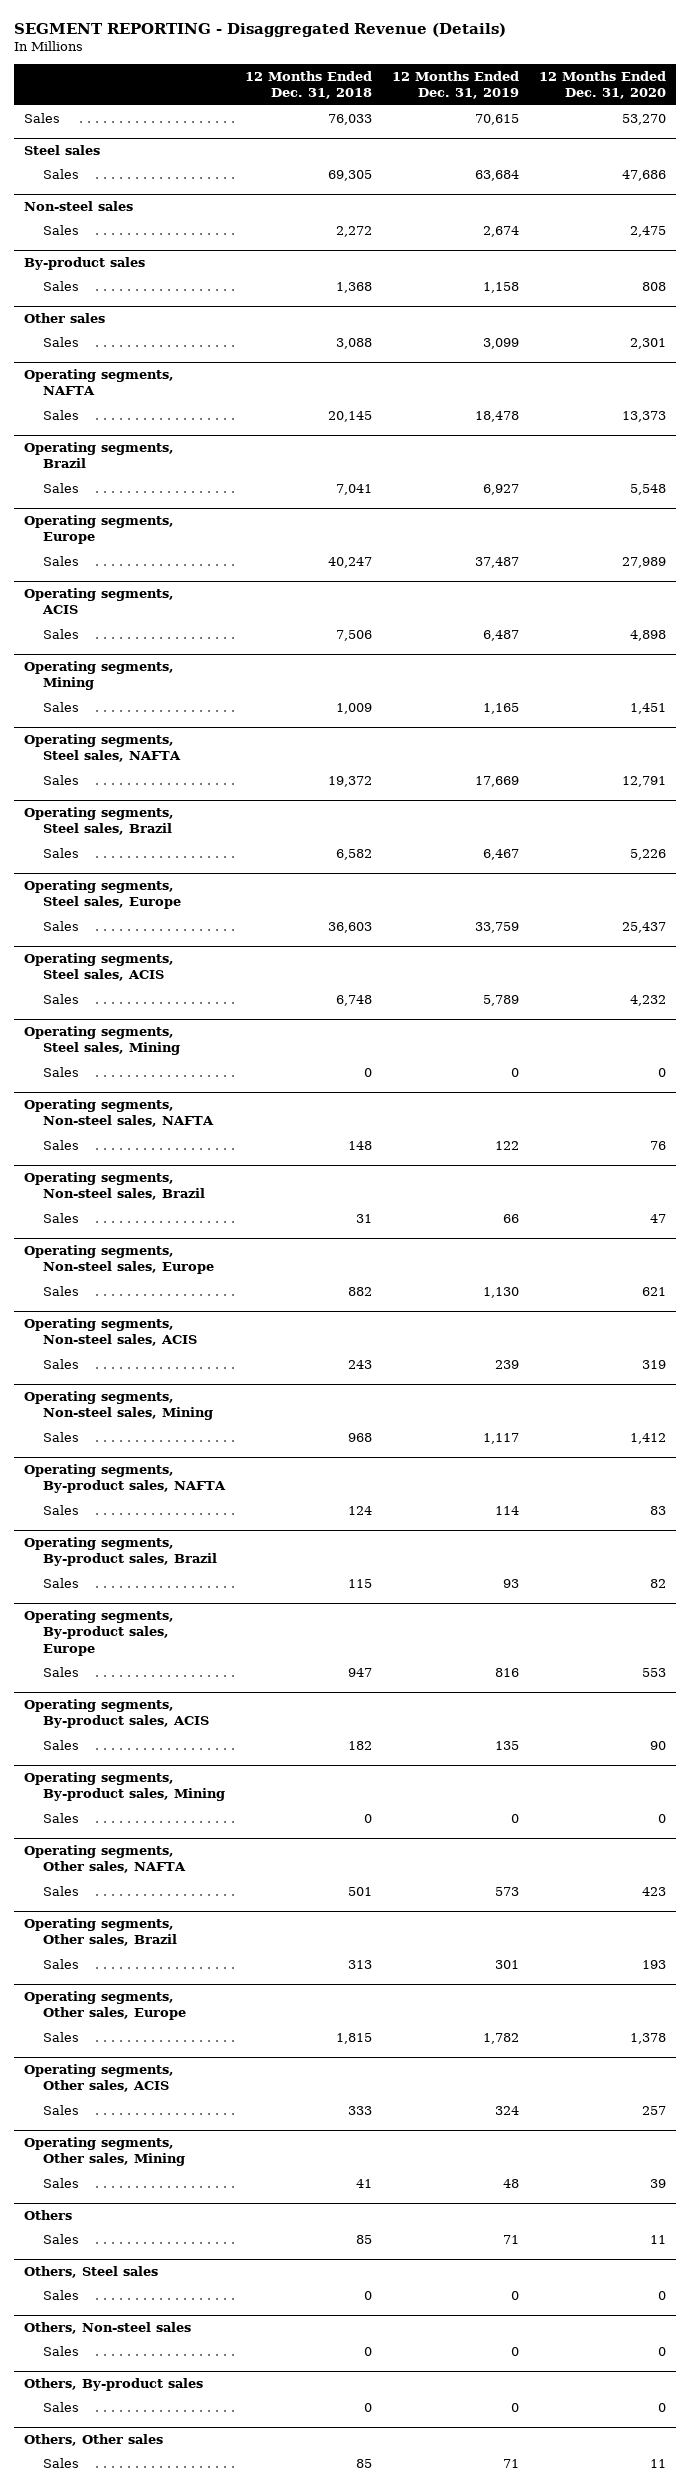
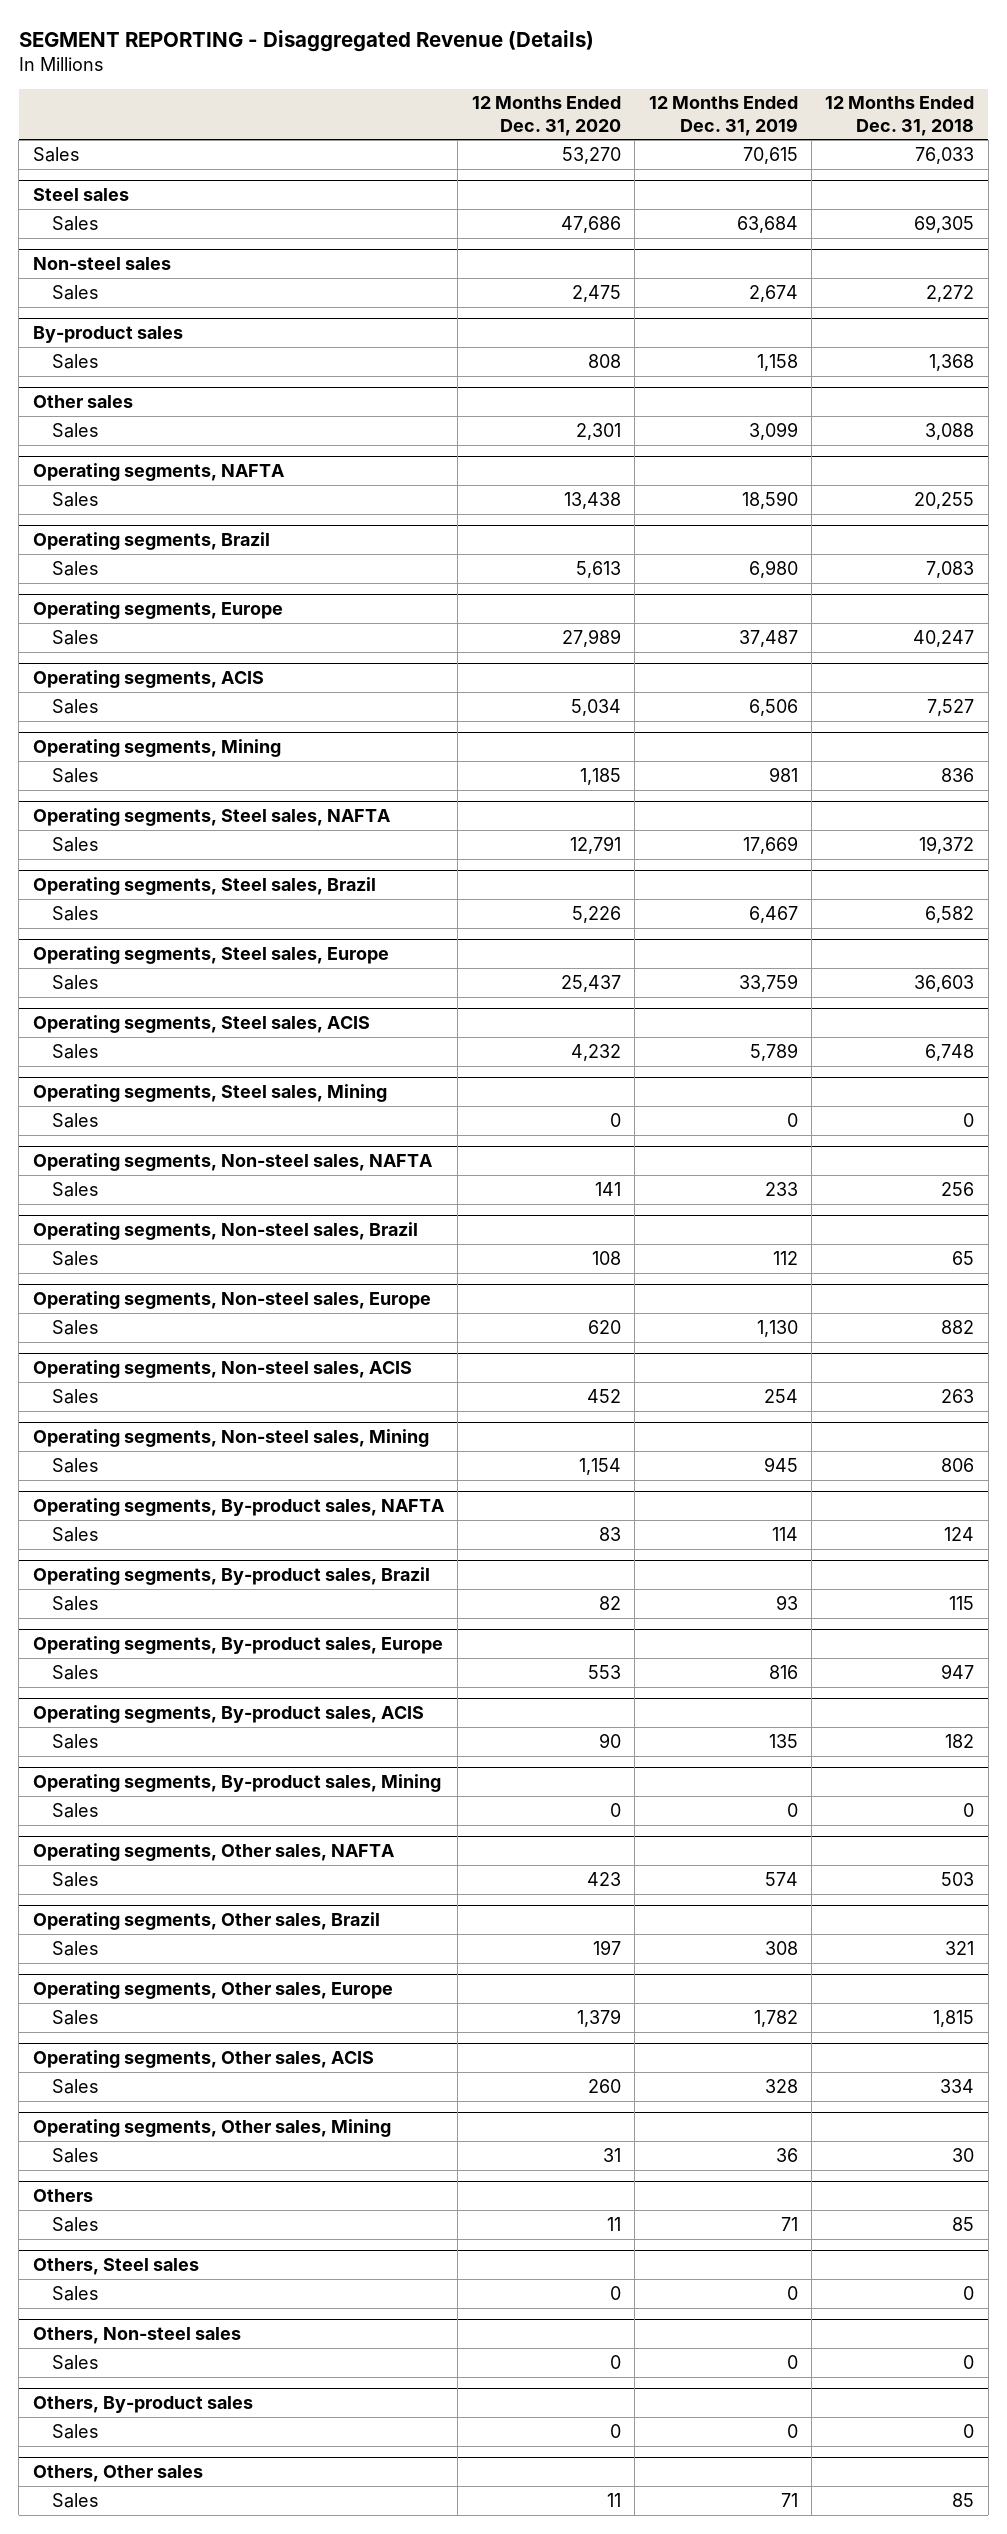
- | 12 Months Ended Dec. 31, 2018 | 12 Months Ended Dec. 31, 2019 | 12 Months Ended Dec. 31, 2020
+ | 12 Months Ended Dec. 31, 2020 | 12 Months Ended Dec. 31, 2019 | 12 Months Ended Dec. 31, 2018
@ Operating segments, NAFTA
- Sales | 20,145 | 18,478 | 13,373
+ Sales | 13,438 | 18,590 | 20,255
@ Operating segments, Brazil
- Sales | 7,041 | 6,927 | 5,548
+ Sales | 5,613 | 6,980 | 7,083
@ Operating segments, ACIS
- Sales | 7,506 | 6,487 | 4,898
+ Sales | 5,034 | 6,506 | 7,527
@ Operating segments, Mining
- Sales | 1,009 | 1,165 | 1,451
+ Sales | 1,185 | 981 | 836
@ Operating segments, Non-steel sales, NAFTA
- Sales | 148 | 122 | 76
+ Sales | 141 | 233 | 256
@ Operating segments, Non-steel sales, Brazil
- Sales | 31 | 66 | 47
+ Sales | 108 | 112 | 65
@ Operating segments, Non-steel sales, Europe
- Sales | 882 | 1,130 | 621
+ Sales | 620 | 1,130 | 882
@ Operating segments, Non-steel sales, ACIS
- Sales | 243 | 239 | 319
+ Sales | 452 | 254 | 263
@ Operating segments, Non-steel sales, Mining
- Sales | 968 | 1,117 | 1,412
+ Sales | 1,154 | 945 | 806
@ Operating segments, Other sales, NAFTA
- Sales | 501 | 573 | 423
+ Sales | 423 | 574 | 503
@ Operating segments, Other sales, Brazil
- Sales | 313 | 301 | 193
+ Sales | 197 | 308 | 321
@ Operating segments, Other sales, Europe
- Sales | 1,815 | 1,782 | 1,378
+ Sales | 1,379 | 1,782 | 1,815
@ Operating segments, Other sales, ACIS
- Sales | 333 | 324 | 257
+ Sales | 260 | 328 | 334
@ Operating segments, Other sales, Mining
- Sales | 41 | 48 | 39
+ Sales | 31 | 36 | 30

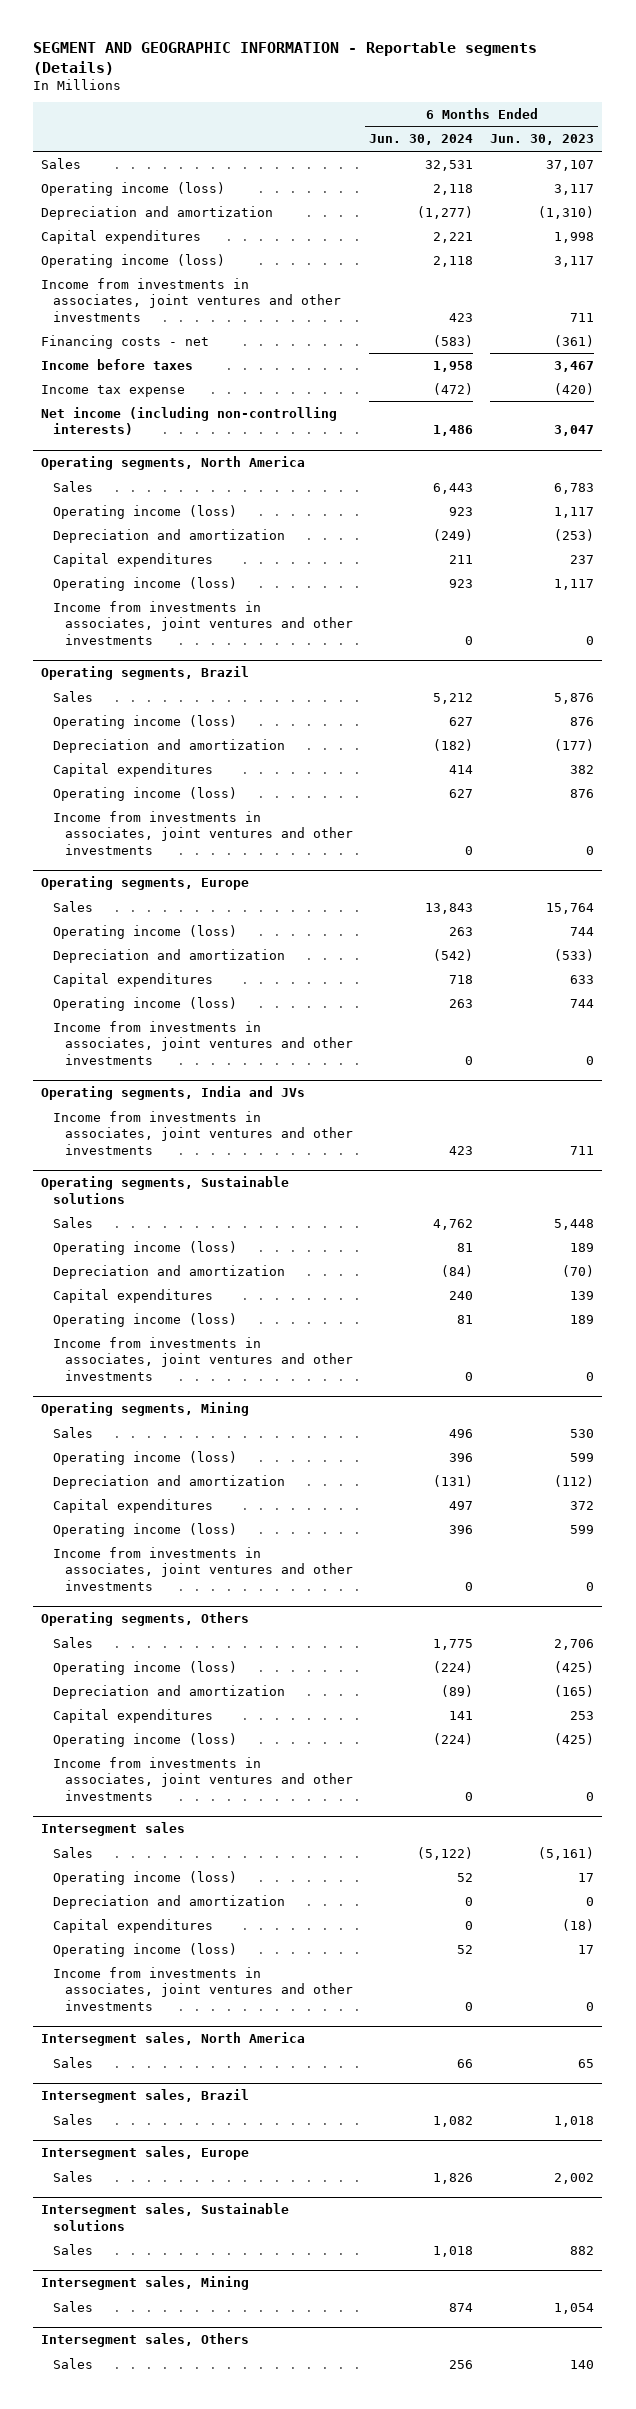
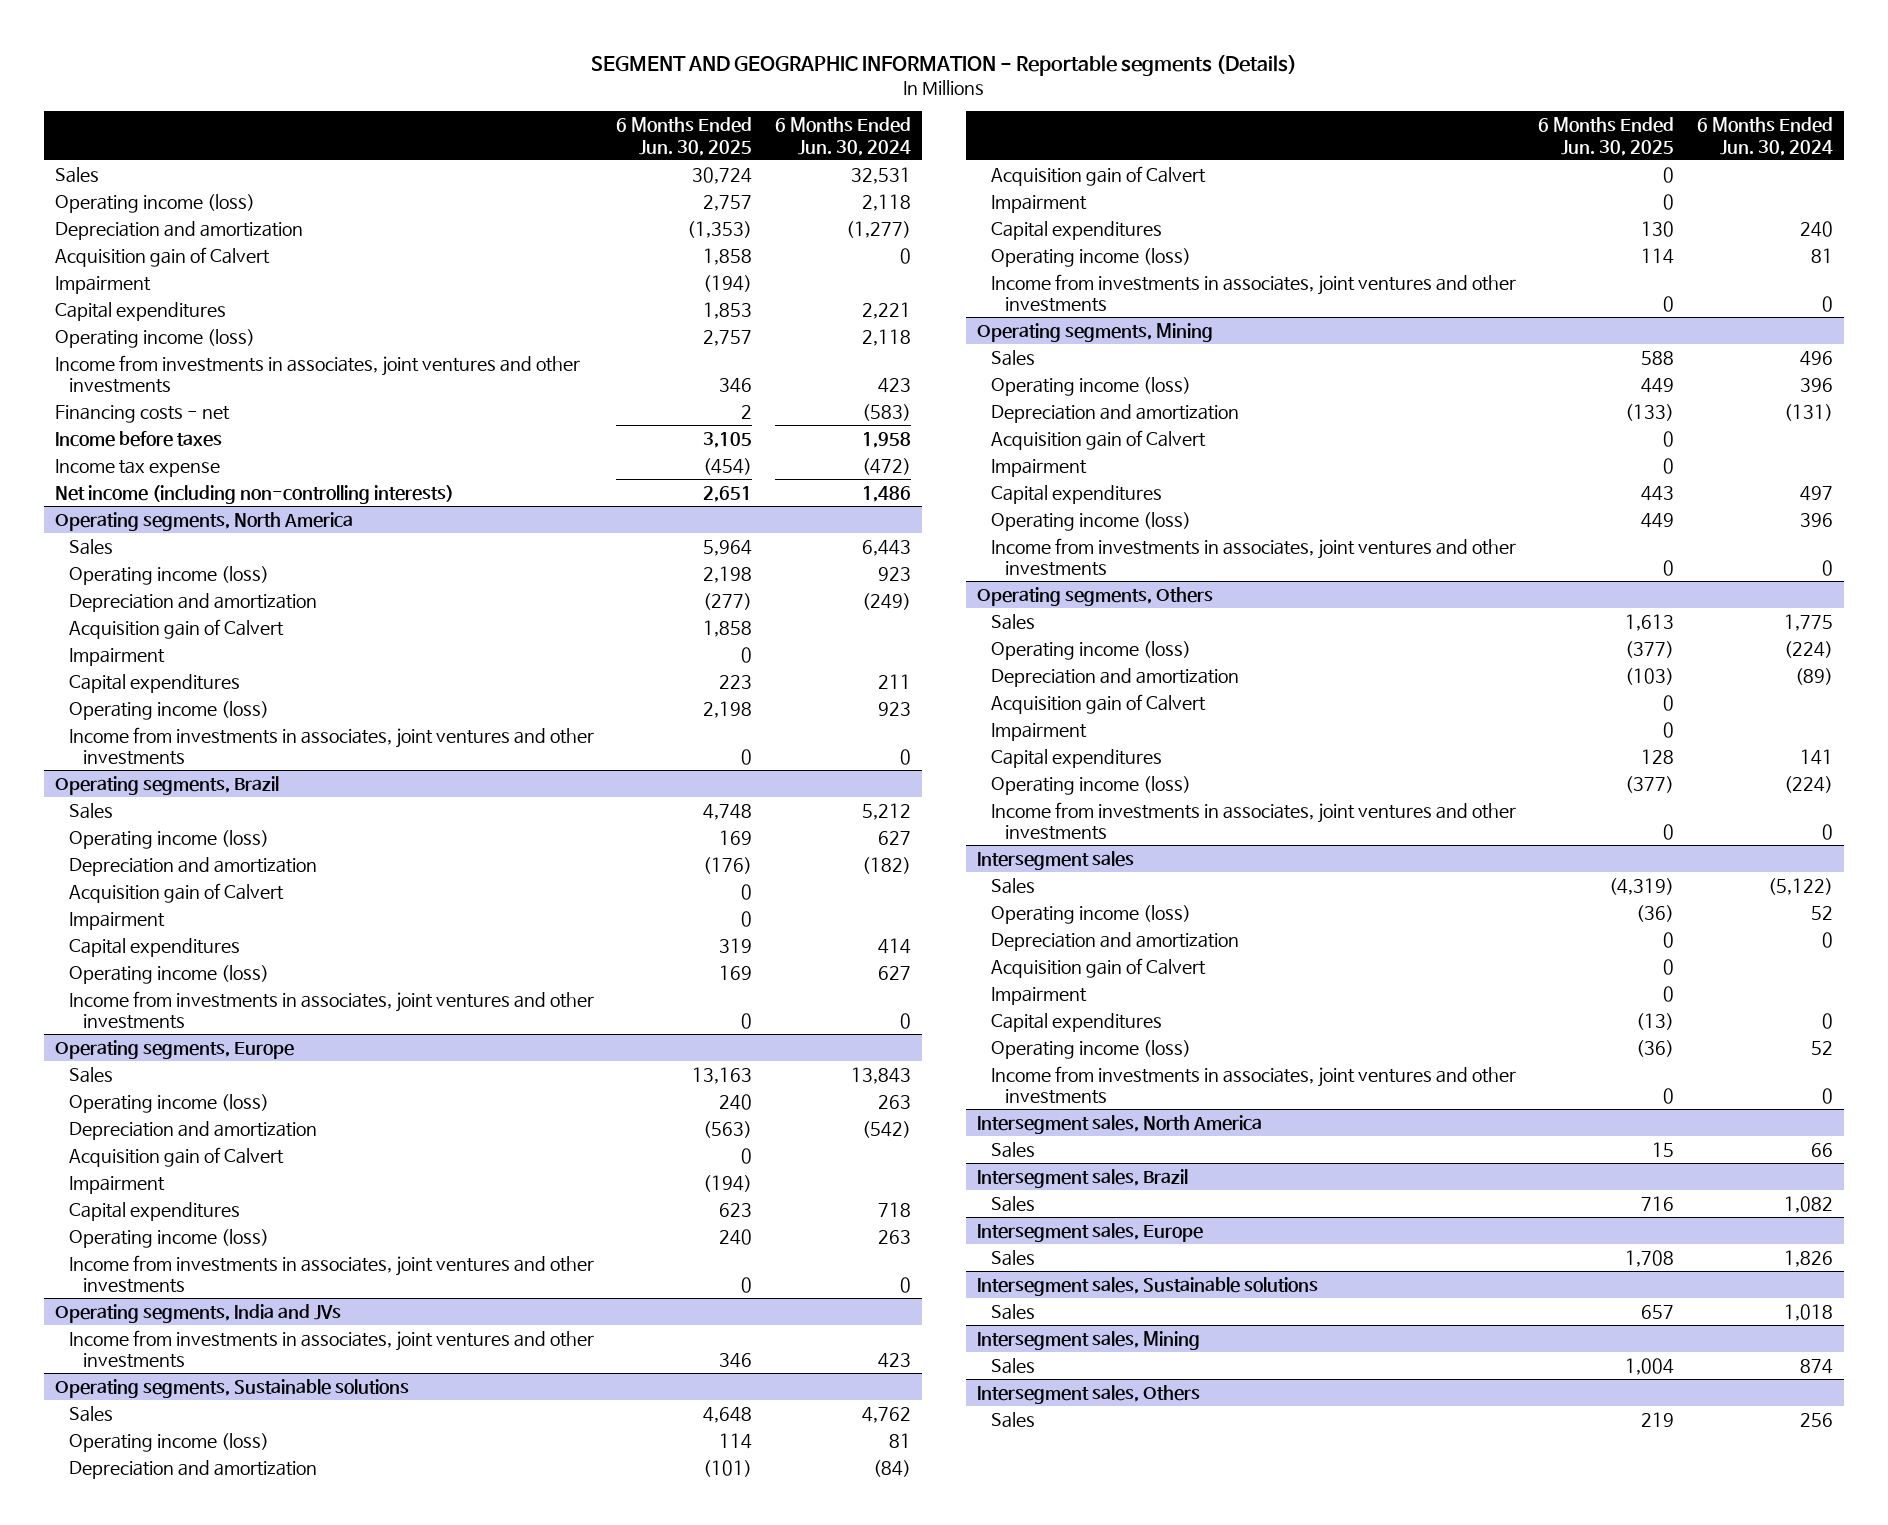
- | 6 Months Ended Jun. 30, 2024 | 6 Months Ended Jun. 30, 2023
+ | 6 Months Ended Jun. 30, 2025 | 6 Months Ended Jun. 30, 2024
+ Acquisition gain of Calvert | 1,858 | 0
+ Impairment | (194) |
@ Operating segments, North America
+ Acquisition gain of Calvert | 1,858 |
+ Impairment | 0 |
@ Operating segments, Brazil
+ Acquisition gain of Calvert | 0 |
+ Impairment | 0 |
@ Operating segments, Europe
+ Acquisition gain of Calvert | 0 |
+ Impairment | (194) |
@ Operating segments, Sustainable solutions
+ Acquisition gain of Calvert | 0 |
+ Impairment | 0 |
@ Operating segments, Mining
+ Acquisition gain of Calvert | 0 |
+ Impairment | 0 |
@ Operating segments, Others
+ Acquisition gain of Calvert | 0 |
+ Impairment | 0 |
@ Intersegment sales
+ Acquisition gain of Calvert | 0 |
+ Impairment | 0 |

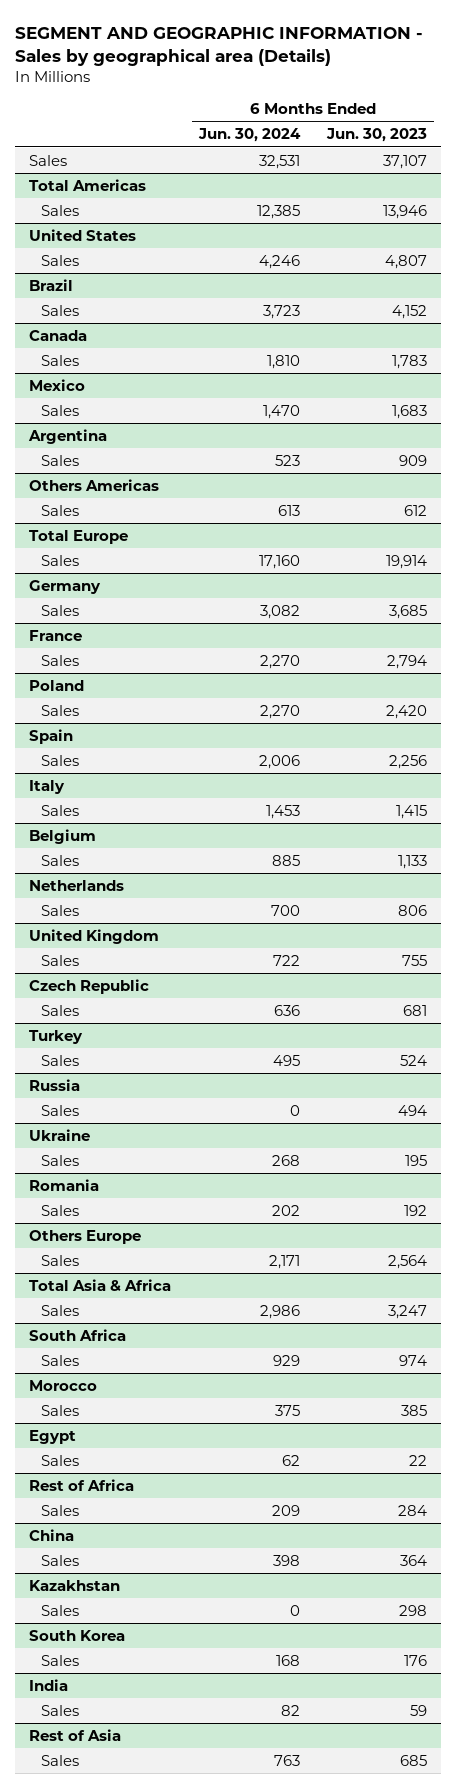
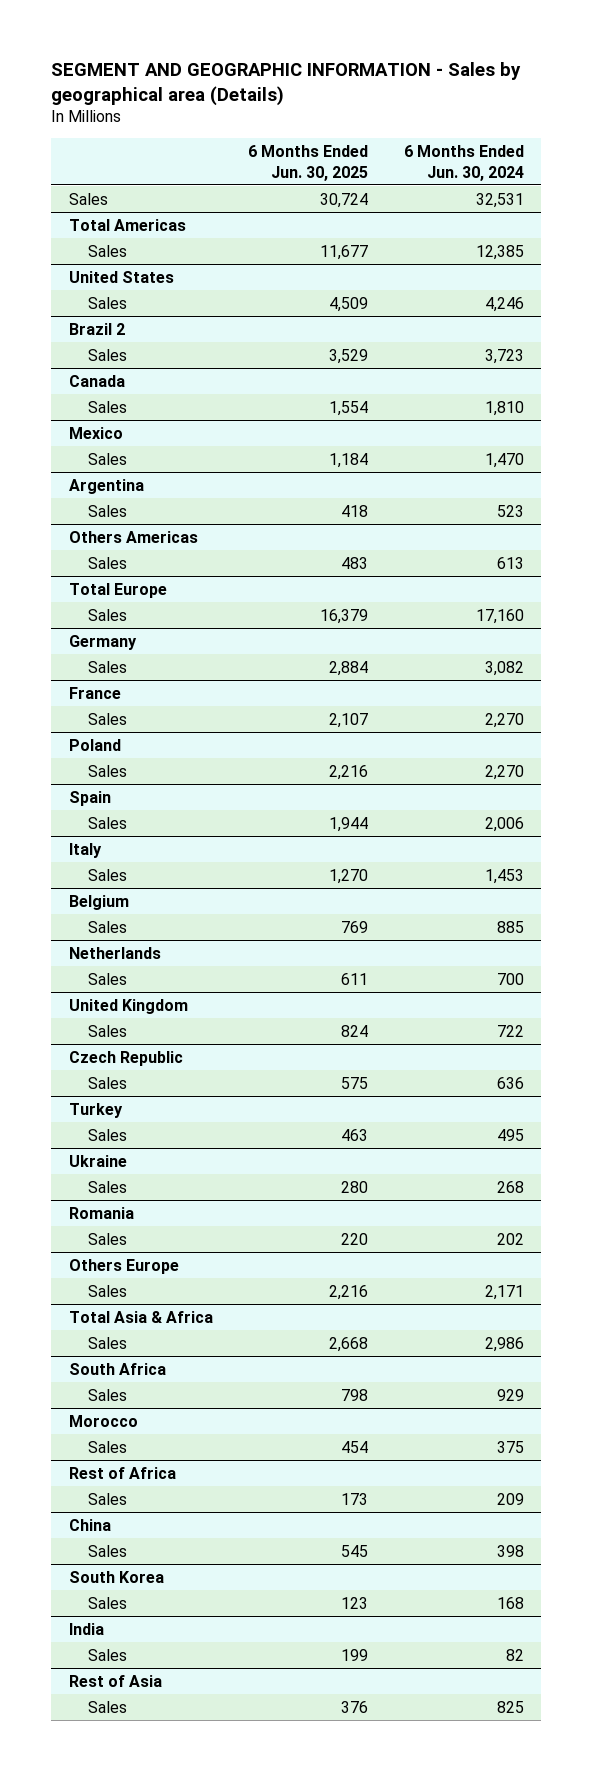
- | 6 Months Ended Jun. 30, 2024 | 6 Months Ended Jun. 30, 2023
+ | 6 Months Ended Jun. 30, 2025 | 6 Months Ended Jun. 30, 2024
- Brazil
+ Brazil 2
- Russia
- Sales | 0 | 494
- Egypt
- Sales | 62 | 22
- Kazakhstan
- Sales | 0 | 298
@ Rest of Asia
- Sales | 763 | 685
+ Sales | 376 | 825

